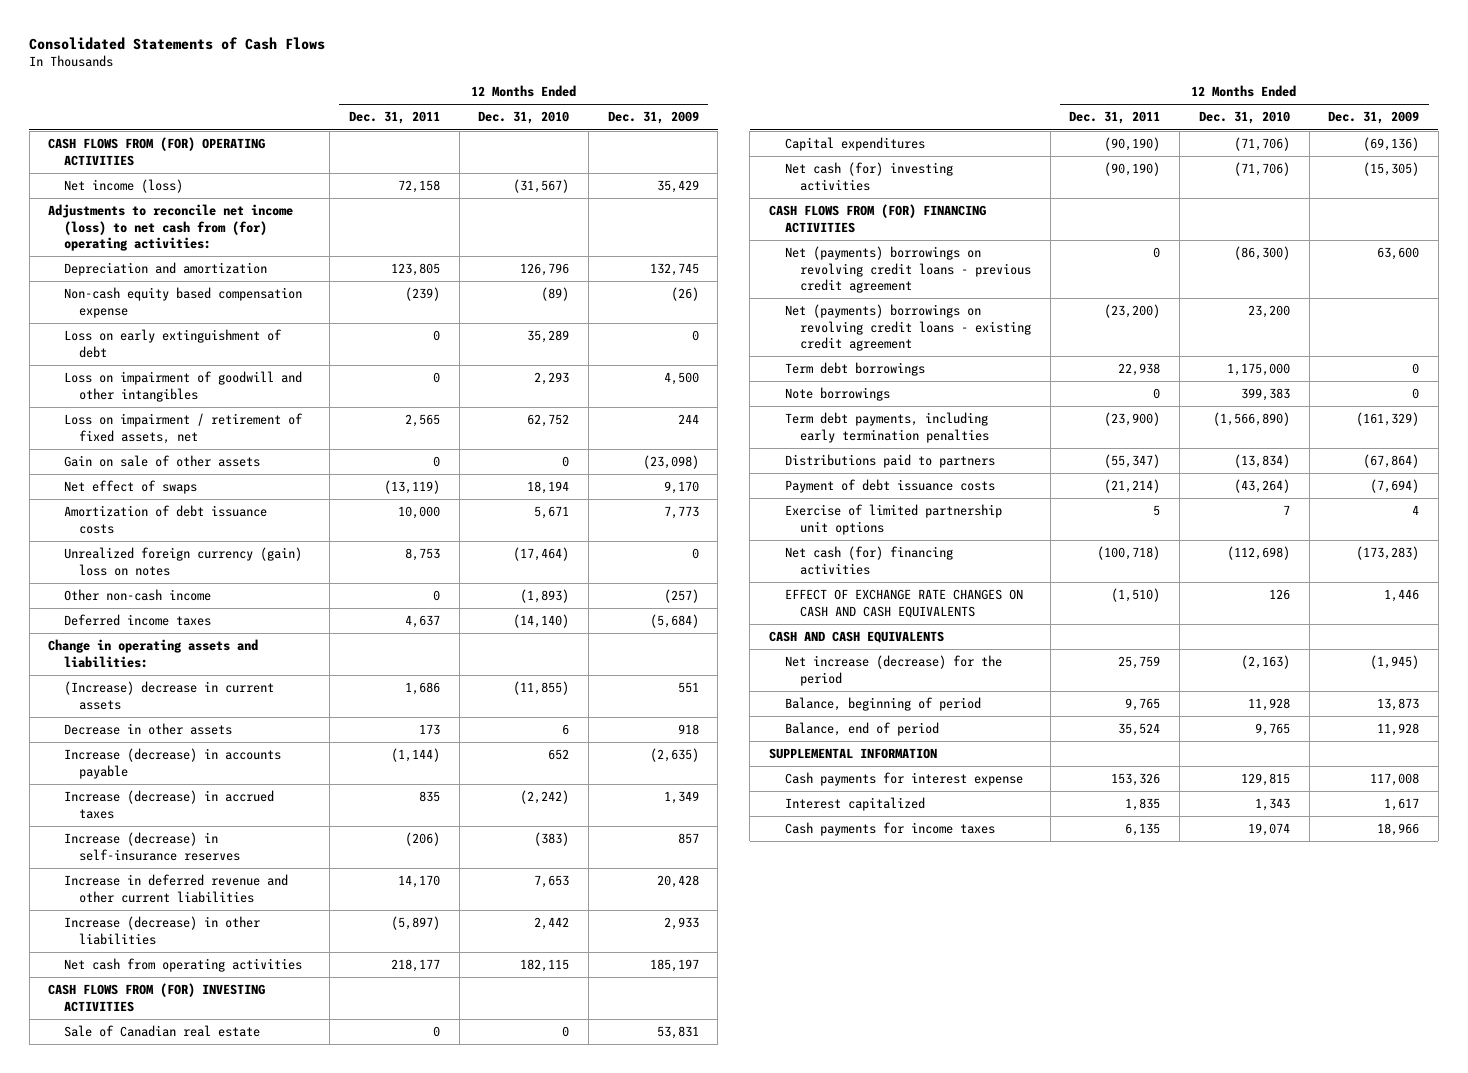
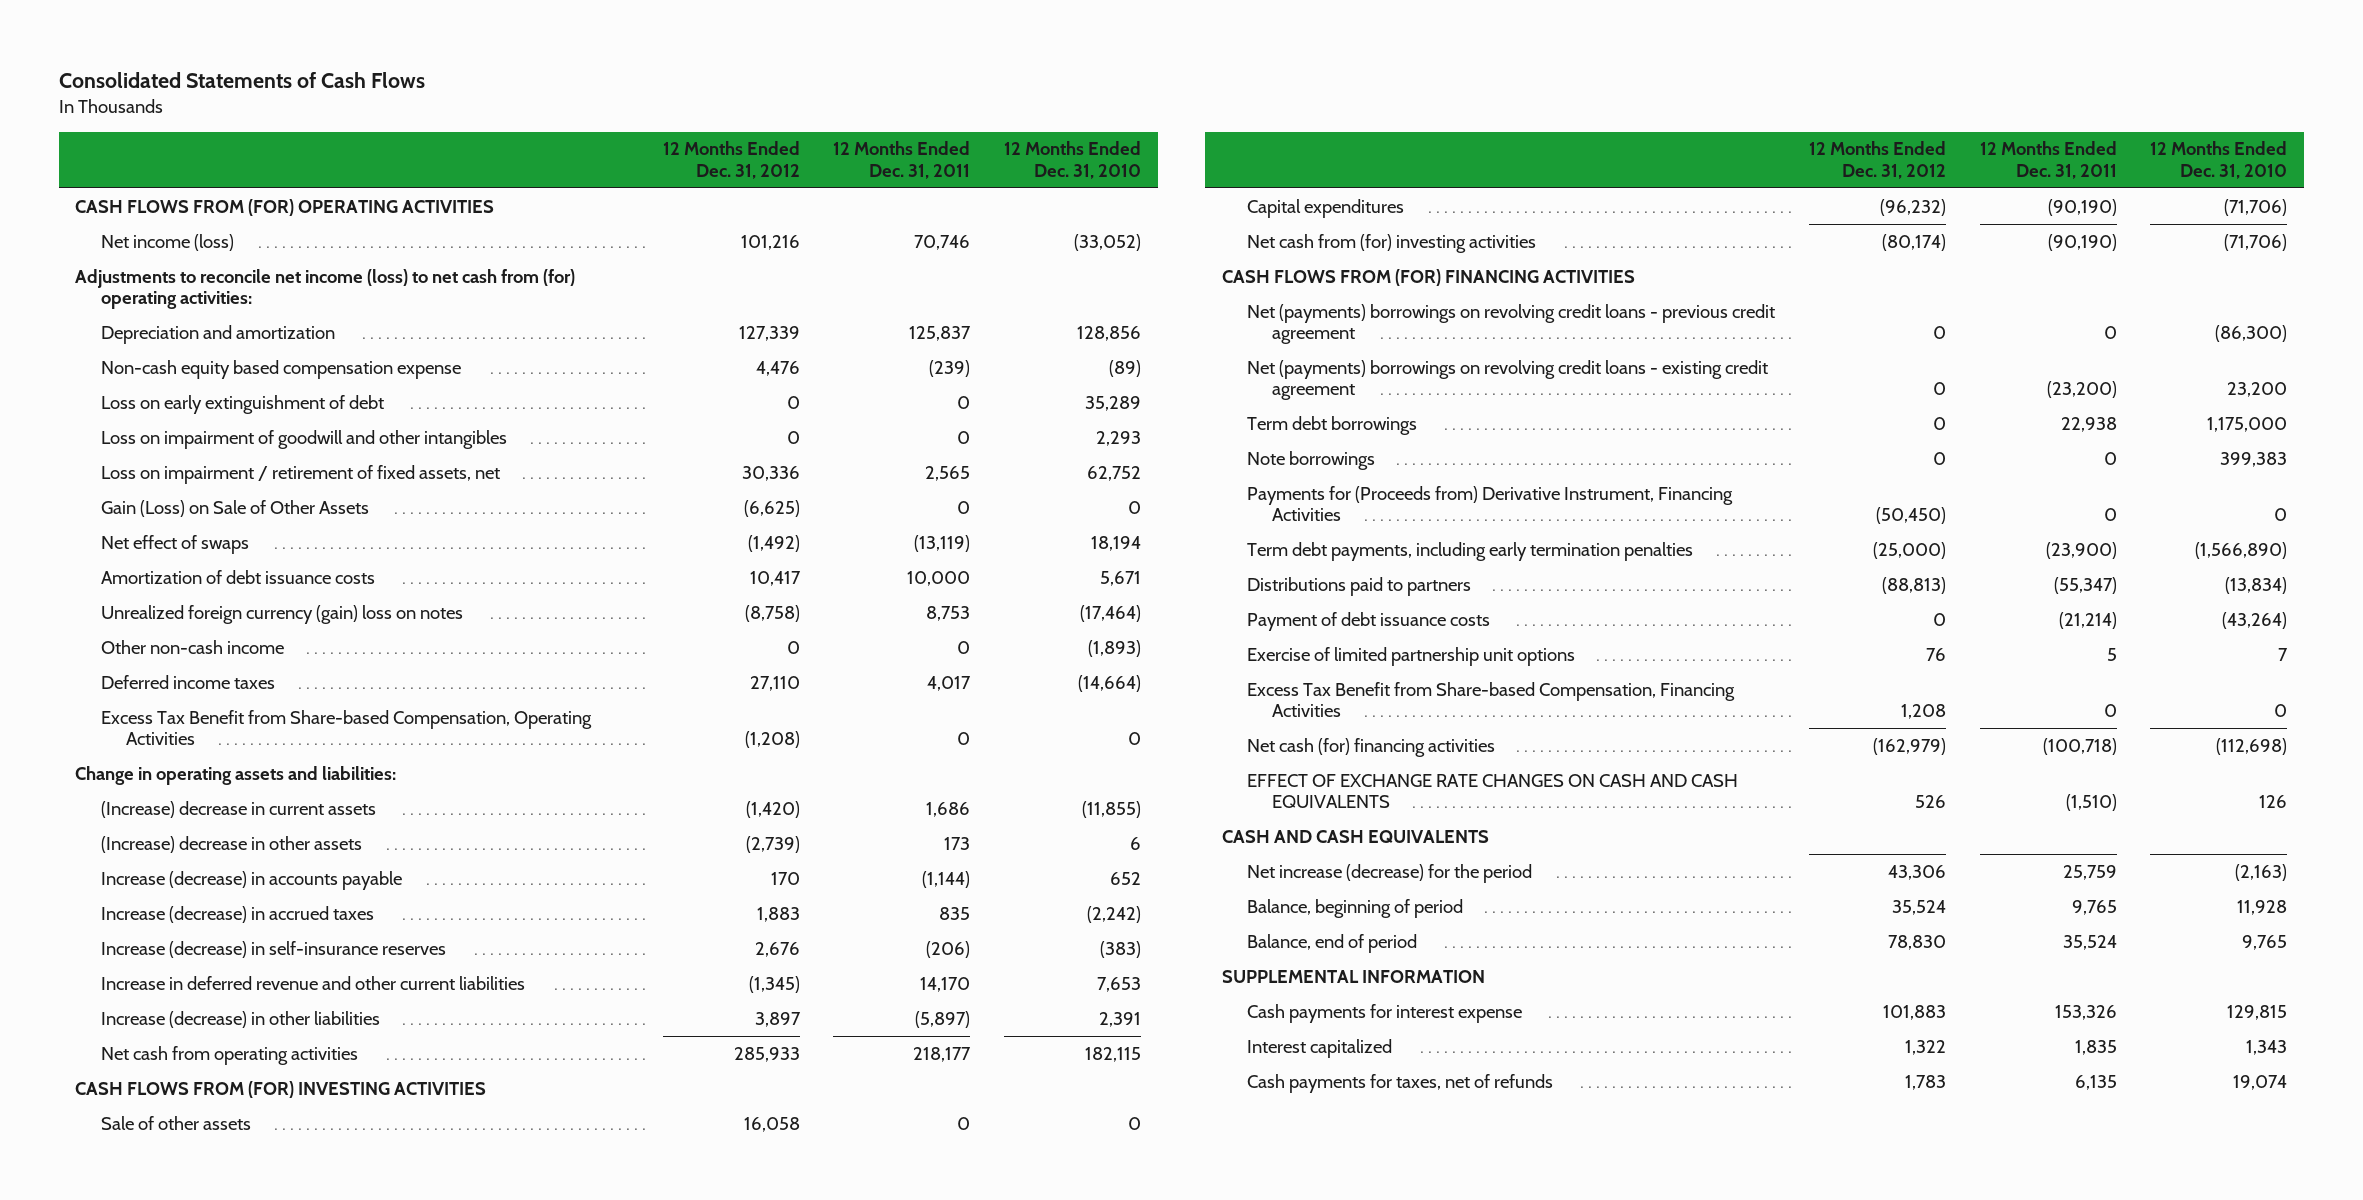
- | 12 Months Ended Dec. 31, 2011 | 12 Months Ended Dec. 31, 2010 | 12 Months Ended Dec. 31, 2009
+ | 12 Months Ended Dec. 31, 2012 | 12 Months Ended Dec. 31, 2011 | 12 Months Ended Dec. 31, 2010
- Net income (loss) | 72,158 | (31,567) | 35,429
+ Net income (loss) | 101,216 | 70,746 | (33,052)
- Depreciation and amortization | 123,805 | 126,796 | 132,745
+ Depreciation and amortization | 127,339 | 125,837 | 128,856
- Gain on sale of other assets | 0 | 0 | (23,098)
+ Gain (Loss) on Sale of Other Assets | (6,625) | 0 | 0
- Deferred income taxes | 4,637 | (14,140) | (5,684)
+ Deferred income taxes | 27,110 | 4,017 | (14,664)
+ Excess Tax Benefit from Share-based Compensation, Operating Activities | (1,208) | 0 | 0
- Decrease in other assets | 173 | 6 | 918
+ (Increase) decrease in other assets | (2,739) | 173 | 6
- Increase (decrease) in other liabilities | (5,897) | 2,442 | 2,933
+ Increase (decrease) in other liabilities | 3,897 | (5,897) | 2,391
- Sale of Canadian real estate | 0 | 0 | 53,831
+ Sale of other assets | 16,058 | 0 | 0
- Net cash (for) investing activities | (90,190) | (71,706) | (15,305)
+ Net cash from (for) investing activities | (80,174) | (90,190) | (71,706)
+ Payments for (Proceeds from) Derivative Instrument, Financing Activities | (50,450) | 0 | 0
+ Excess Tax Benefit from Share-based Compensation, Financing Activities | 1,208 | 0 | 0
- Cash payments for income taxes | 6,135 | 19,074 | 18,966
+ Cash payments for taxes, net of refunds | 1,783 | 6,135 | 19,074

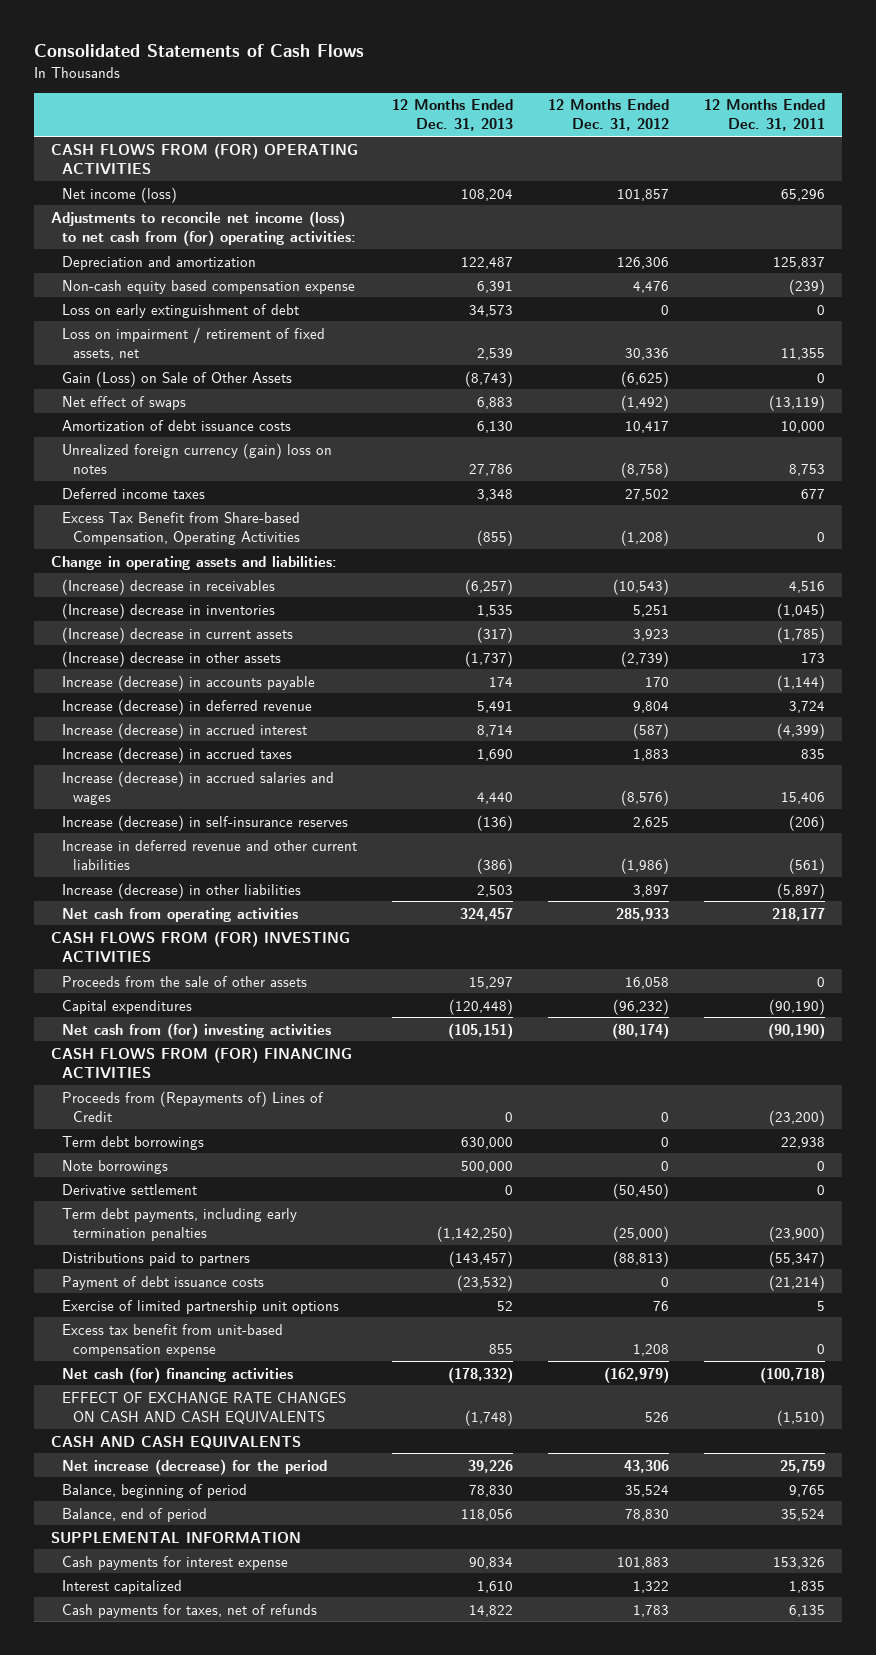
- | 12 Months Ended Dec. 31, 2012 | 12 Months Ended Dec. 31, 2011 | 12 Months Ended Dec. 31, 2010
+ | 12 Months Ended Dec. 31, 2013 | 12 Months Ended Dec. 31, 2012 | 12 Months Ended Dec. 31, 2011
- Net income (loss) | 101,216 | 70,746 | (33,052)
+ Net income (loss) | 108,204 | 101,857 | 65,296
- Depreciation and amortization | 127,339 | 125,837 | 128,856
+ Depreciation and amortization | 122,487 | 126,306 | 125,837
- Loss on impairment of goodwill and other intangibles | 0 | 0 | 2,293
- Loss on impairment / retirement of fixed assets, net | 30,336 | 2,565 | 62,752
+ Loss on impairment / retirement of fixed assets, net | 2,539 | 30,336 | 11,355
- Other non-cash income | 0 | 0 | (1,893)
- Deferred income taxes | 27,110 | 4,017 | (14,664)
+ Deferred income taxes | 3,348 | 27,502 | 677
- (Increase) decrease in current assets | (1,420) | 1,686 | (11,855)
+ (Increase) decrease in receivables | (6,257) | (10,543) | 4,516
+ (Increase) decrease in inventories | 1,535 | 5,251 | (1,045)
+ (Increase) decrease in current assets | (317) | 3,923 | (1,785)
+ Increase (decrease) in deferred revenue | 5,491 | 9,804 | 3,724
+ Increase (decrease) in accrued interest | 8,714 | (587) | (4,399)
- Increase (decrease) in self-insurance reserves | 2,676 | (206) | (383)
- Increase in deferred revenue and other current liabilities | (1,345) | 14,170 | 7,653
+ Increase (decrease) in accrued salaries and wages | 4,440 | (8,576) | 15,406
+ Increase (decrease) in self-insurance reserves | (136) | 2,625 | (206)
+ Increase in deferred revenue and other current liabilities | (386) | (1,986) | (561)
- Sale of other assets | 16,058 | 0 | 0
+ Proceeds from the sale of other assets | 15,297 | 16,058 | 0
- Net (payments) borrowings on revolving credit loans - previous credit agreement | 0 | 0 | (86,300)
- Net (payments) borrowings on revolving credit loans - existing credit agreement | 0 | (23,200) | 23,200
+ Proceeds from (Repayments of) Lines of Credit | 0 | 0 | (23,200)
- Payments for (Proceeds from) Derivative Instrument, Financing Activities | (50,450) | 0 | 0
+ Derivative settlement | 0 | (50,450) | 0
- Excess Tax Benefit from Share-based Compensation, Financing Activities | 1,208 | 0 | 0
+ Excess tax benefit from unit-based compensation expense | 855 | 1,208 | 0

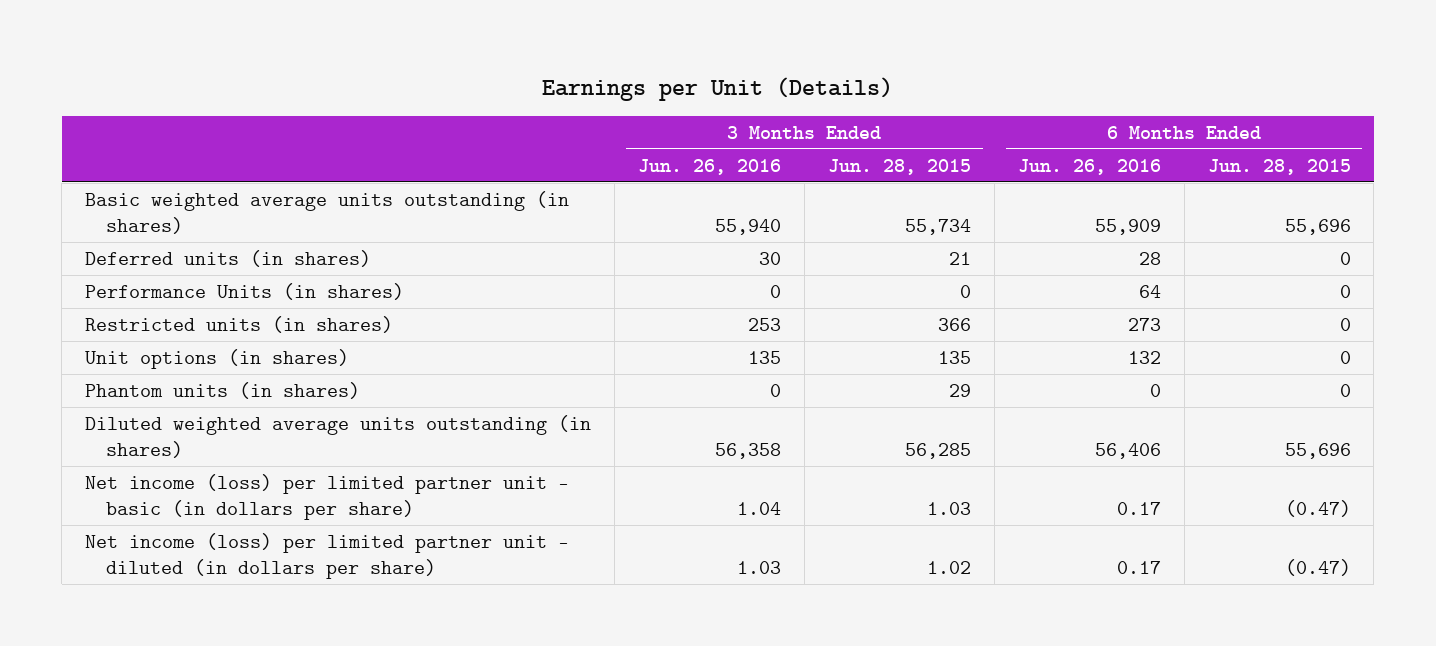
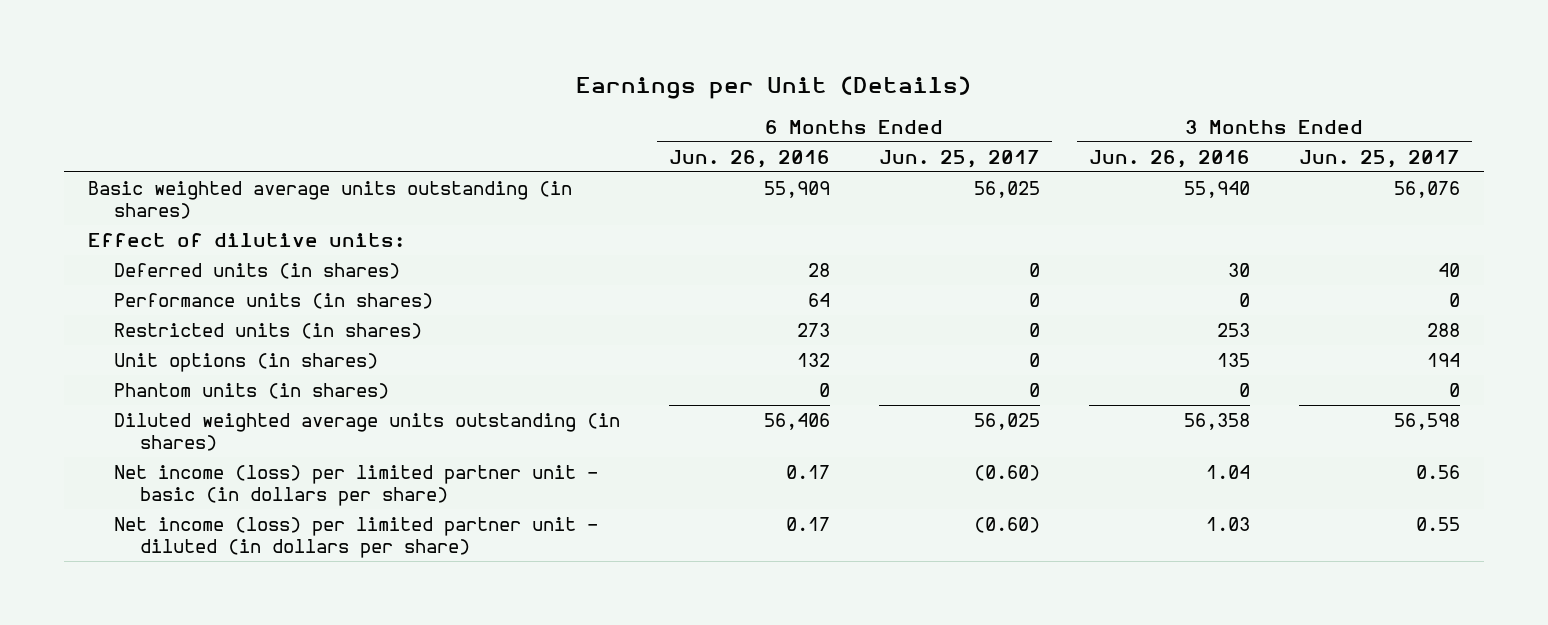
- | 3 Months Ended Jun. 26, 2016 | 3 Months Ended Jun. 28, 2015 | 6 Months Ended Jun. 26, 2016 | 6 Months Ended Jun. 28, 2015
+ | 6 Months Ended Jun. 26, 2016 | 6 Months Ended Jun. 25, 2017 | 3 Months Ended Jun. 26, 2016 | 3 Months Ended Jun. 25, 2017
+ Effect of dilutive units:
- Performance Units (in shares) | 0 | 0 | 64 | 0
+ Performance units (in shares) | 64 | 0 | 0 | 0

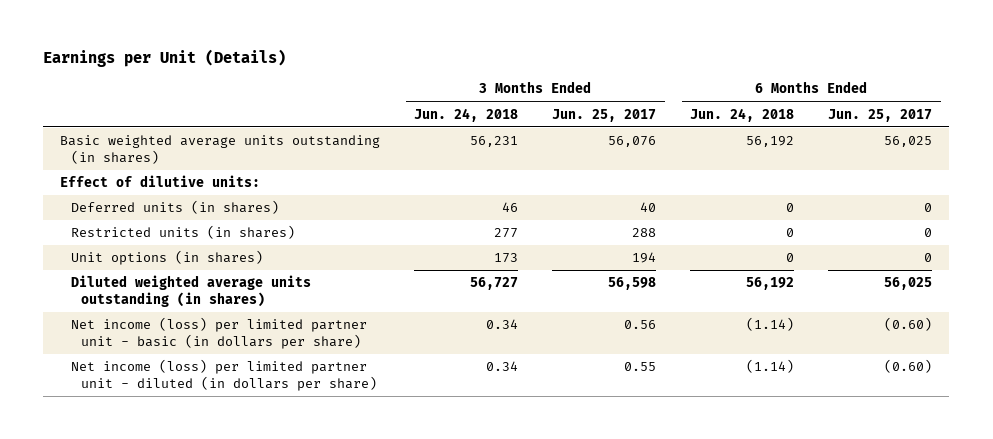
- | 6 Months Ended Jun. 26, 2016 | 6 Months Ended Jun. 25, 2017 | 3 Months Ended Jun. 26, 2016 | 3 Months Ended Jun. 25, 2017
+ | 3 Months Ended Jun. 24, 2018 | 3 Months Ended Jun. 25, 2017 | 6 Months Ended Jun. 24, 2018 | 6 Months Ended Jun. 25, 2017
- Performance units (in shares) | 64 | 0 | 0 | 0
- Phantom units (in shares) | 0 | 0 | 0 | 0

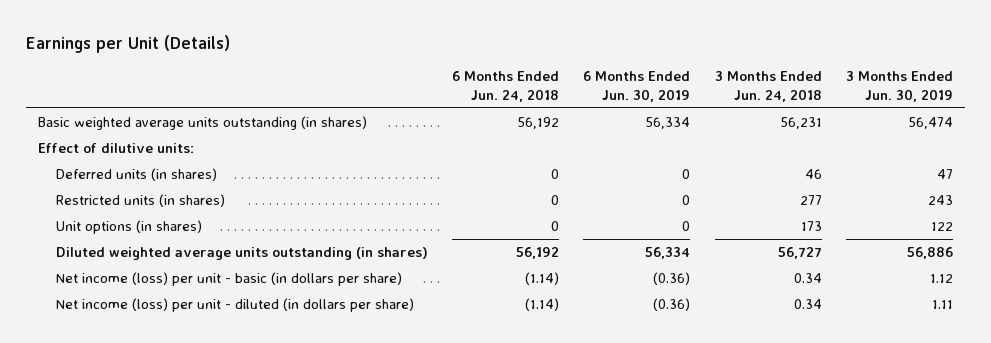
- | 3 Months Ended Jun. 24, 2018 | 3 Months Ended Jun. 25, 2017 | 6 Months Ended Jun. 24, 2018 | 6 Months Ended Jun. 25, 2017
+ | 6 Months Ended Jun. 24, 2018 | 6 Months Ended Jun. 30, 2019 | 3 Months Ended Jun. 24, 2018 | 3 Months Ended Jun. 30, 2019
- Net income (loss) per limited partner unit - basic (in dollars per share) | 0.34 | 0.56 | (1.14) | (0.60)
- Net income (loss) per limited partner unit - diluted (in dollars per share) | 0.34 | 0.55 | (1.14) | (0.60)
+ Net income (loss) per unit - basic (in dollars per share) | (1.14) | (0.36) | 0.34 | 1.12
+ Net income (loss) per unit - diluted (in dollars per share) | (1.14) | (0.36) | 0.34 | 1.11

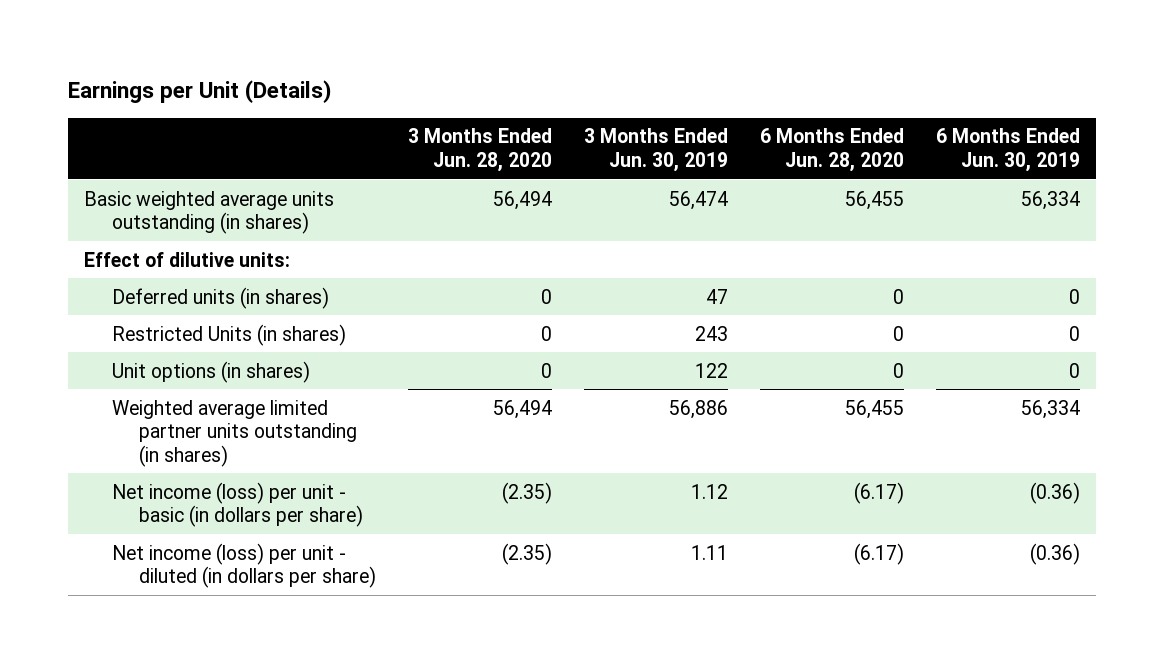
- | 6 Months Ended Jun. 24, 2018 | 6 Months Ended Jun. 30, 2019 | 3 Months Ended Jun. 24, 2018 | 3 Months Ended Jun. 30, 2019
+ | 3 Months Ended Jun. 28, 2020 | 3 Months Ended Jun. 30, 2019 | 6 Months Ended Jun. 28, 2020 | 6 Months Ended Jun. 30, 2019
- Restricted units (in shares) | 0 | 0 | 277 | 243
+ Restricted Units (in shares) | 0 | 243 | 0 | 0
- Diluted weighted average units outstanding (in shares) | 56,192 | 56,334 | 56,727 | 56,886
+ Weighted average limited partner units outstanding (in shares) | 56,494 | 56,886 | 56,455 | 56,334

